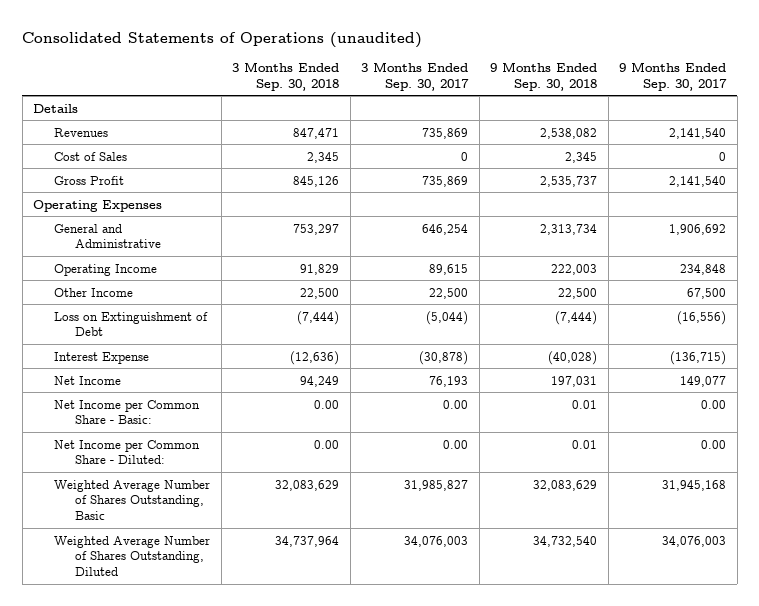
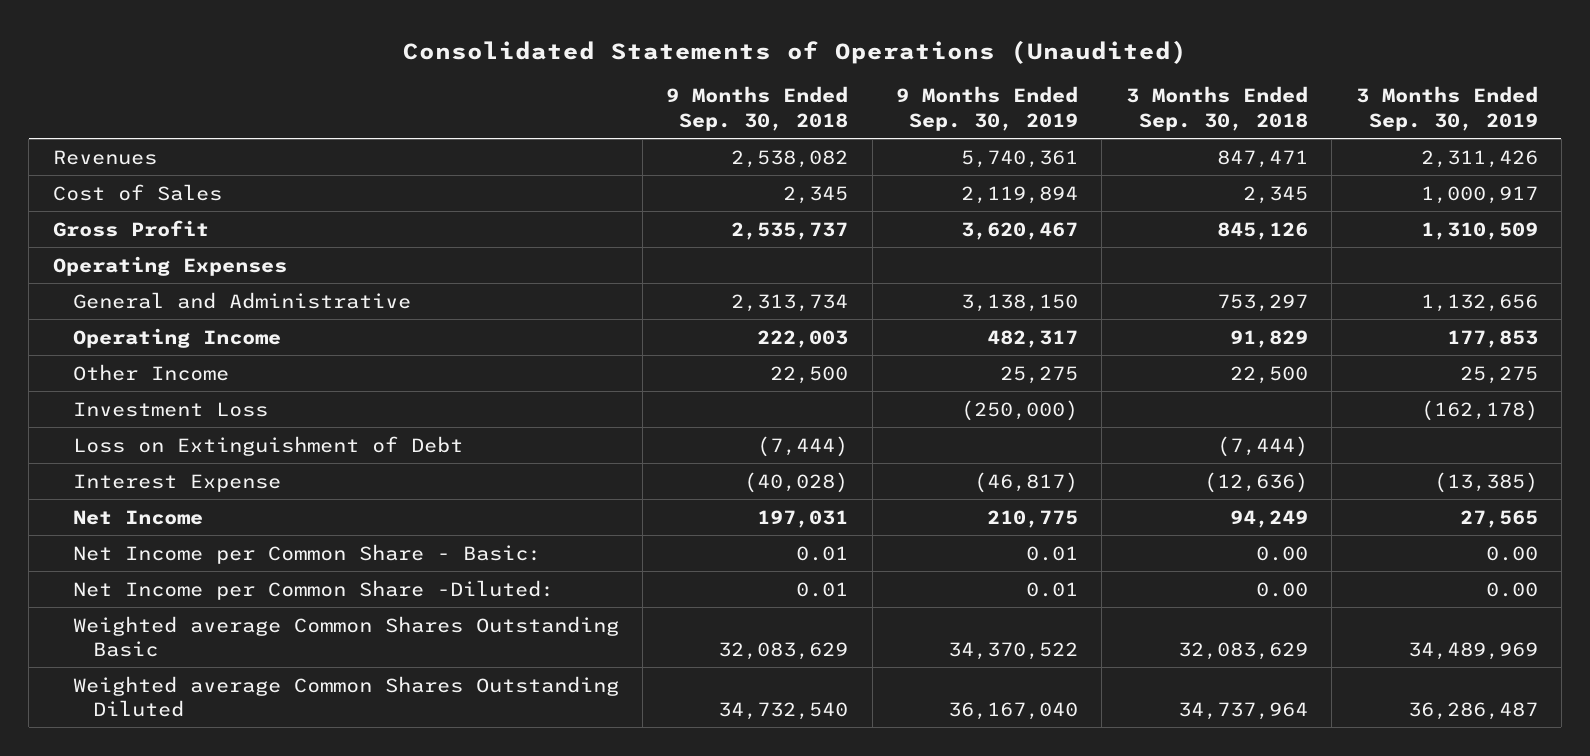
- Consolidated Statements of Operations (unaudited)
+ Consolidated Statements of Operations (Unaudited)
- | 3 Months Ended Sep. 30, 2018 | 3 Months Ended Sep. 30, 2017 | 9 Months Ended Sep. 30, 2018 | 9 Months Ended Sep. 30, 2017
+ | 9 Months Ended Sep. 30, 2018 | 9 Months Ended Sep. 30, 2019 | 3 Months Ended Sep. 30, 2018 | 3 Months Ended Sep. 30, 2019
- Details
+ Investment Loss | | (250,000) | | (162,178)
- Net Income per Common Share - Diluted: | 0.00 | 0.00 | 0.01 | 0.00
- Weighted Average Number of Shares Outstanding, Basic | 32,083,629 | 31,985,827 | 32,083,629 | 31,945,168
- Weighted Average Number of Shares Outstanding, Diluted | 34,737,964 | 34,076,003 | 34,732,540 | 34,076,003
+ Net Income per Common Share -Diluted: | 0.01 | 0.01 | 0.00 | 0.00
+ Weighted average Common Shares Outstanding Basic | 32,083,629 | 34,370,522 | 32,083,629 | 34,489,969
+ Weighted average Common Shares Outstanding Diluted | 34,732,540 | 36,167,040 | 34,737,964 | 36,286,487

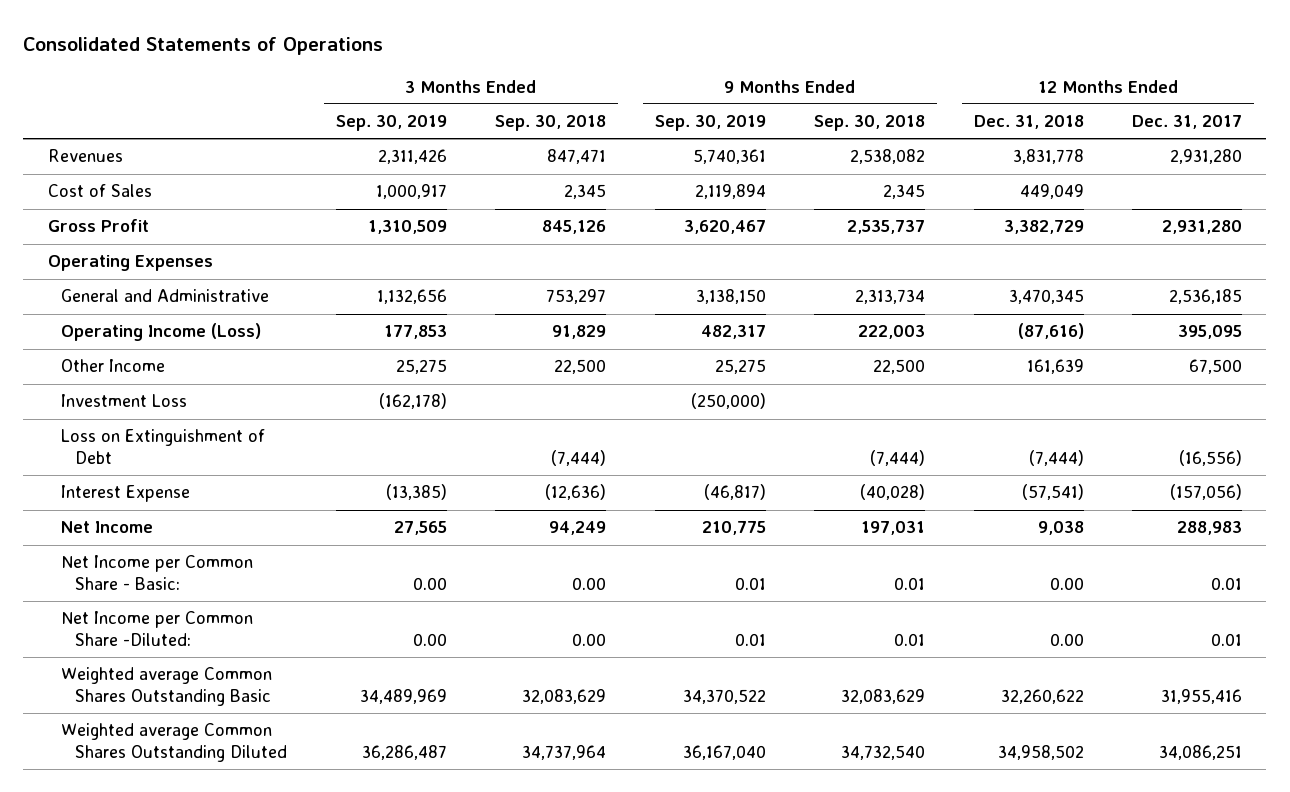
- Consolidated Statements of Operations (Unaudited)
+ Consolidated Statements of Operations
- | 9 Months Ended Sep. 30, 2018 | 9 Months Ended Sep. 30, 2019 | 3 Months Ended Sep. 30, 2018 | 3 Months Ended Sep. 30, 2019
+ | 3 Months Ended Sep. 30, 2019 | 3 Months Ended Sep. 30, 2018 | 9 Months Ended Sep. 30, 2019 | 9 Months Ended Sep. 30, 2018 | 12 Months Ended Dec. 31, 2018 | 12 Months Ended Dec. 31, 2017
- Operating Income | 222,003 | 482,317 | 91,829 | 177,853
+ Operating Income (Loss) | 177,853 | 91,829 | 482,317 | 222,003 | (87,616) | 395,095

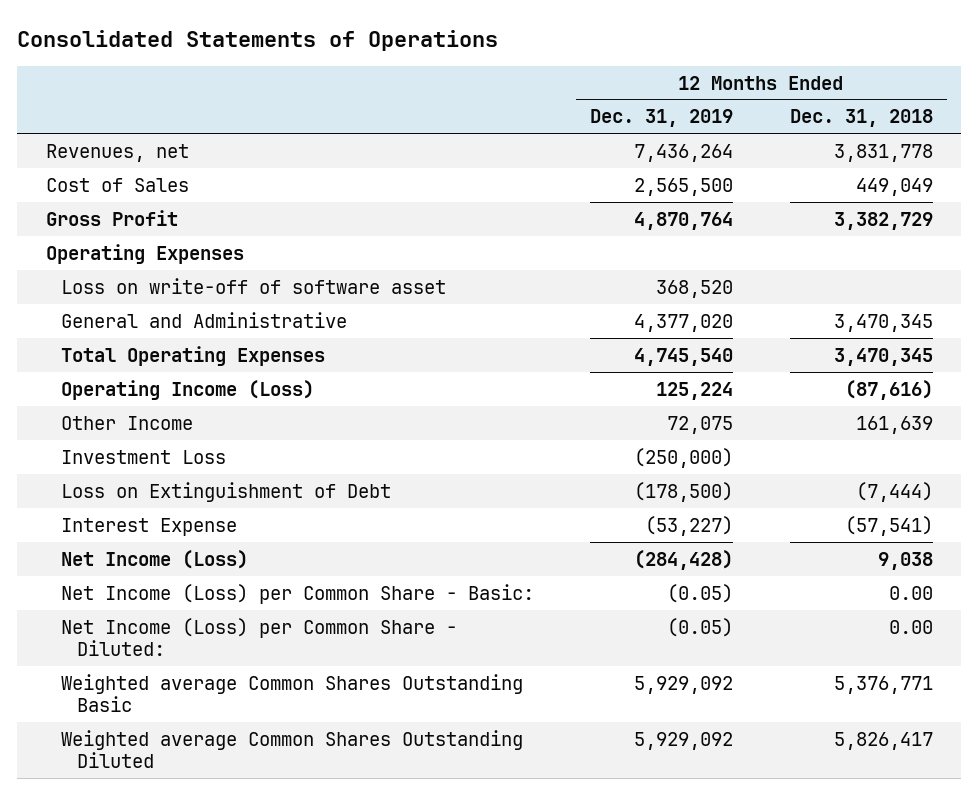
- | 3 Months Ended Sep. 30, 2019 | 3 Months Ended Sep. 30, 2018 | 9 Months Ended Sep. 30, 2019 | 9 Months Ended Sep. 30, 2018 | 12 Months Ended Dec. 31, 2018 | 12 Months Ended Dec. 31, 2017
+ | 12 Months Ended Dec. 31, 2019 | 12 Months Ended Dec. 31, 2018
- Revenues | 2,311,426 | 847,471 | 5,740,361 | 2,538,082 | 3,831,778 | 2,931,280
+ Revenues, net | 7,436,264 | 3,831,778
+ Loss on write-off of software asset | 368,520 |
+ Total Operating Expenses | 4,745,540 | 3,470,345
- Net Income | 27,565 | 94,249 | 210,775 | 197,031 | 9,038 | 288,983
- Net Income per Common Share - Basic: | 0.00 | 0.00 | 0.01 | 0.01 | 0.00 | 0.01
- Net Income per Common Share -Diluted: | 0.00 | 0.00 | 0.01 | 0.01 | 0.00 | 0.01
- Weighted average Common Shares Outstanding Basic | 34,489,969 | 32,083,629 | 34,370,522 | 32,083,629 | 32,260,622 | 31,955,416
- Weighted average Common Shares Outstanding Diluted | 36,286,487 | 34,737,964 | 36,167,040 | 34,732,540 | 34,958,502 | 34,086,251
+ Net Income (Loss) | (284,428) | 9,038
+ Net Income (Loss) per Common Share - Basic: | (0.05) | 0.00
+ Net Income (Loss) per Common Share - Diluted: | (0.05) | 0.00
+ Weighted average Common Shares Outstanding Basic | 5,929,092 | 5,376,771
+ Weighted average Common Shares Outstanding Diluted | 5,929,092 | 5,826,417

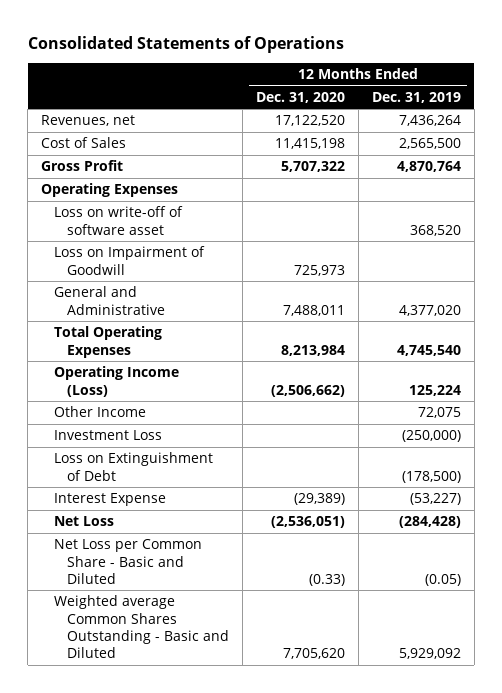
- | 12 Months Ended Dec. 31, 2019 | 12 Months Ended Dec. 31, 2018
+ | 12 Months Ended Dec. 31, 2020 | 12 Months Ended Dec. 31, 2019
+ Loss on Impairment of Goodwill | 725,973 |
- Net Income (Loss) | (284,428) | 9,038
- Net Income (Loss) per Common Share - Basic: | (0.05) | 0.00
- Net Income (Loss) per Common Share - Diluted: | (0.05) | 0.00
- Weighted average Common Shares Outstanding Basic | 5,929,092 | 5,376,771
- Weighted average Common Shares Outstanding Diluted | 5,929,092 | 5,826,417
+ Net Loss | (2,536,051) | (284,428)
+ Net Loss per Common Share - Basic and Diluted | (0.33) | (0.05)
+ Weighted average Common Shares Outstanding - Basic and Diluted | 7,705,620 | 5,929,092

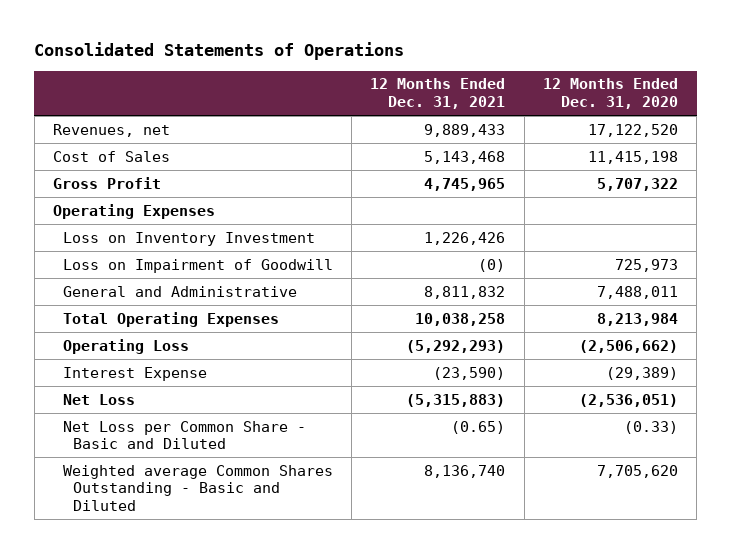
- | 12 Months Ended Dec. 31, 2020 | 12 Months Ended Dec. 31, 2019
+ | 12 Months Ended Dec. 31, 2021 | 12 Months Ended Dec. 31, 2020
- Loss on write-off of software asset | | 368,520
+ Loss on Inventory Investment | 1,226,426 |
- Operating Income (Loss) | (2,506,662) | 125,224
- Other Income | | 72,075
- Investment Loss | | (250,000)
- Loss on Extinguishment of Debt | | (178,500)
+ Operating Loss | (5,292,293) | (2,506,662)

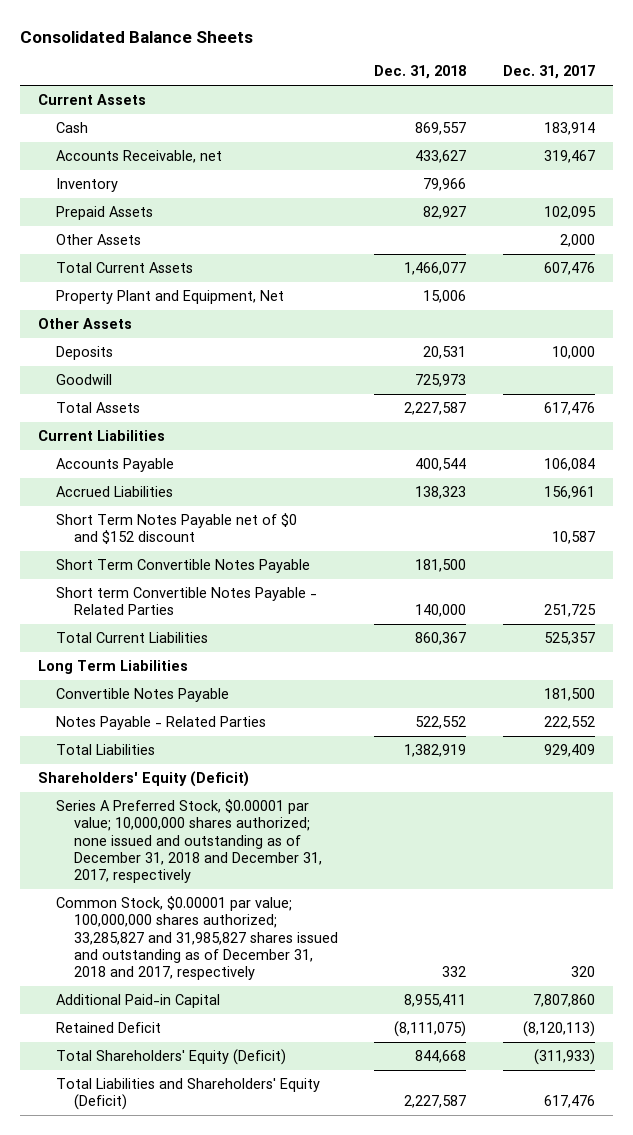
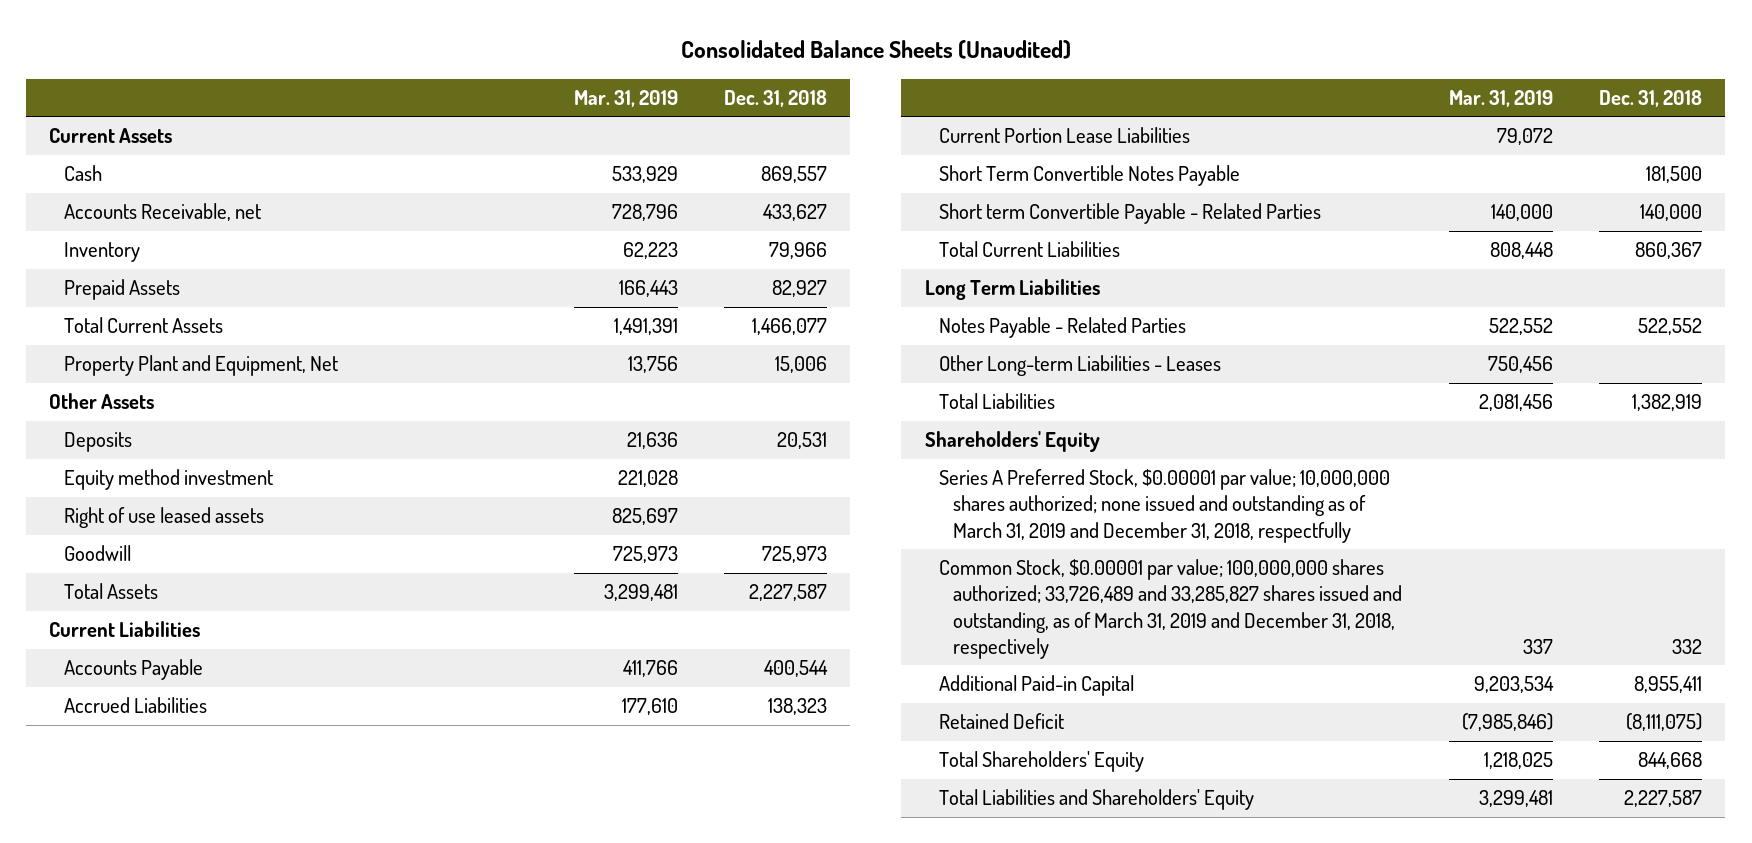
- Consolidated Balance Sheets
+ Consolidated Balance Sheets (Unaudited)
- | Dec. 31, 2018 | Dec. 31, 2017
+ | Mar. 31, 2019 | Dec. 31, 2018
- Other Assets | | 2,000
+ Equity method investment | 221,028 |
+ Right of use leased assets | 825,697 |
- Short Term Notes Payable net of $0 and $152 discount | | 10,587
+ Current Portion Lease Liabilities | 79,072 |
- Short term Convertible Notes Payable - Related Parties | 140,000 | 251,725
+ Short term Convertible Payable - Related Parties | 140,000 | 140,000
- Convertible Notes Payable | | 181,500
+ Other Long-term Liabilities - Leases | 750,456 |
- Shareholders' Equity (Deficit)
- Series A Preferred Stock, $0.00001 par value; 10,000,000 shares authorized; none issued and outstanding as of December 31, 2018 and December 31, 2017, respectively
- Common Stock, $0.00001 par value; 100,000,000 shares authorized; 33,285,827 and 31,985,827 shares issued and outstanding as of December 31, 2018 and 2017, respectively | 332 | 320
+ Shareholders' Equity
+ Series A Preferred Stock, $0.00001 par value; 10,000,000 shares authorized; none issued and outstanding as of March 31, 2019 and December 31, 2018, respectfully
+ Common Stock, $0.00001 par value; 100,000,000 shares authorized; 33,726,489 and 33,285,827 shares issued and outstanding, as of March 31, 2019 and December 31, 2018, respectively | 337 | 332
- Total Shareholders' Equity (Deficit) | 844,668 | (311,933)
- Total Liabilities and Shareholders' Equity (Deficit) | 2,227,587 | 617,476
+ Total Shareholders' Equity | 1,218,025 | 844,668
+ Total Liabilities and Shareholders' Equity | 3,299,481 | 2,227,587

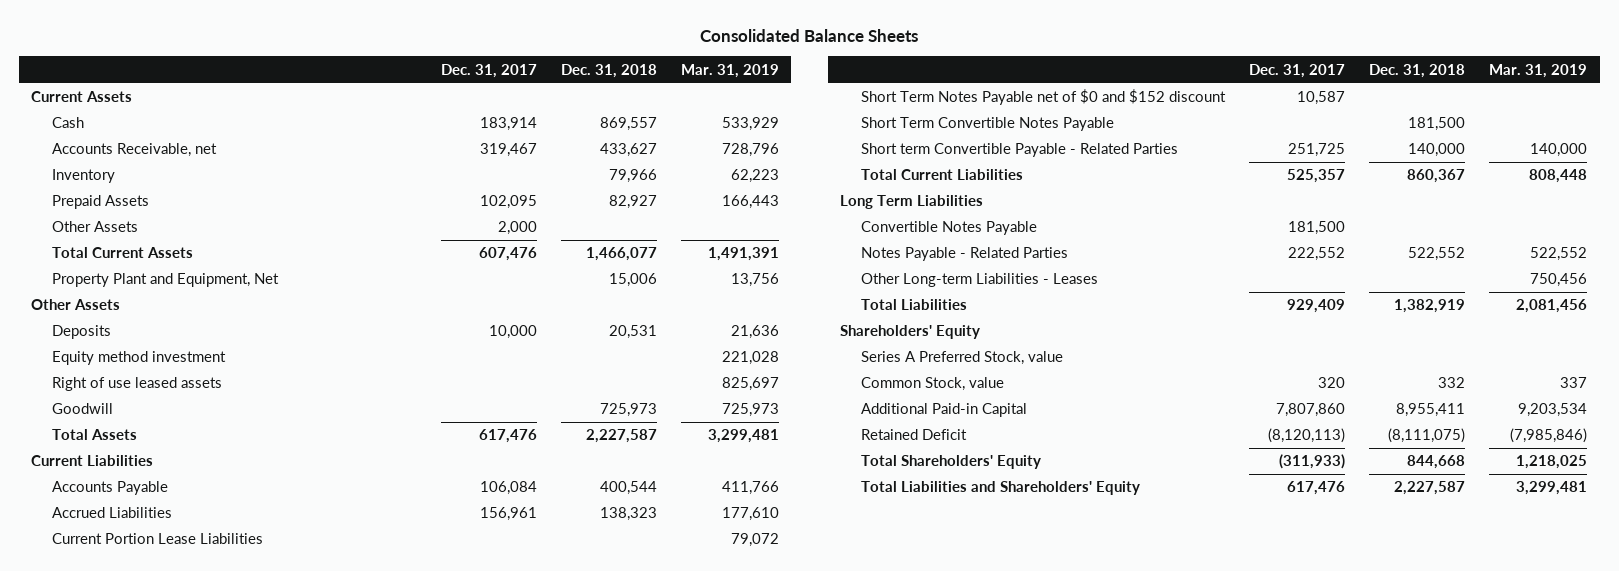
- Consolidated Balance Sheets (Unaudited)
+ Consolidated Balance Sheets
- | Mar. 31, 2019 | Dec. 31, 2018
+ | Dec. 31, 2017 | Dec. 31, 2018 | Mar. 31, 2019
+ Other Assets | 2,000 | |
+ Short Term Notes Payable net of $0 and $152 discount | 10,587 | |
+ Convertible Notes Payable | 181,500 | |
- Series A Preferred Stock, $0.00001 par value; 10,000,000 shares authorized; none issued and outstanding as of March 31, 2019 and December 31, 2018, respectfully
- Common Stock, $0.00001 par value; 100,000,000 shares authorized; 33,726,489 and 33,285,827 shares issued and outstanding, as of March 31, 2019 and December 31, 2018, respectively | 337 | 332
+ Series A Preferred Stock, value
+ Common Stock, value | 320 | 332 | 337

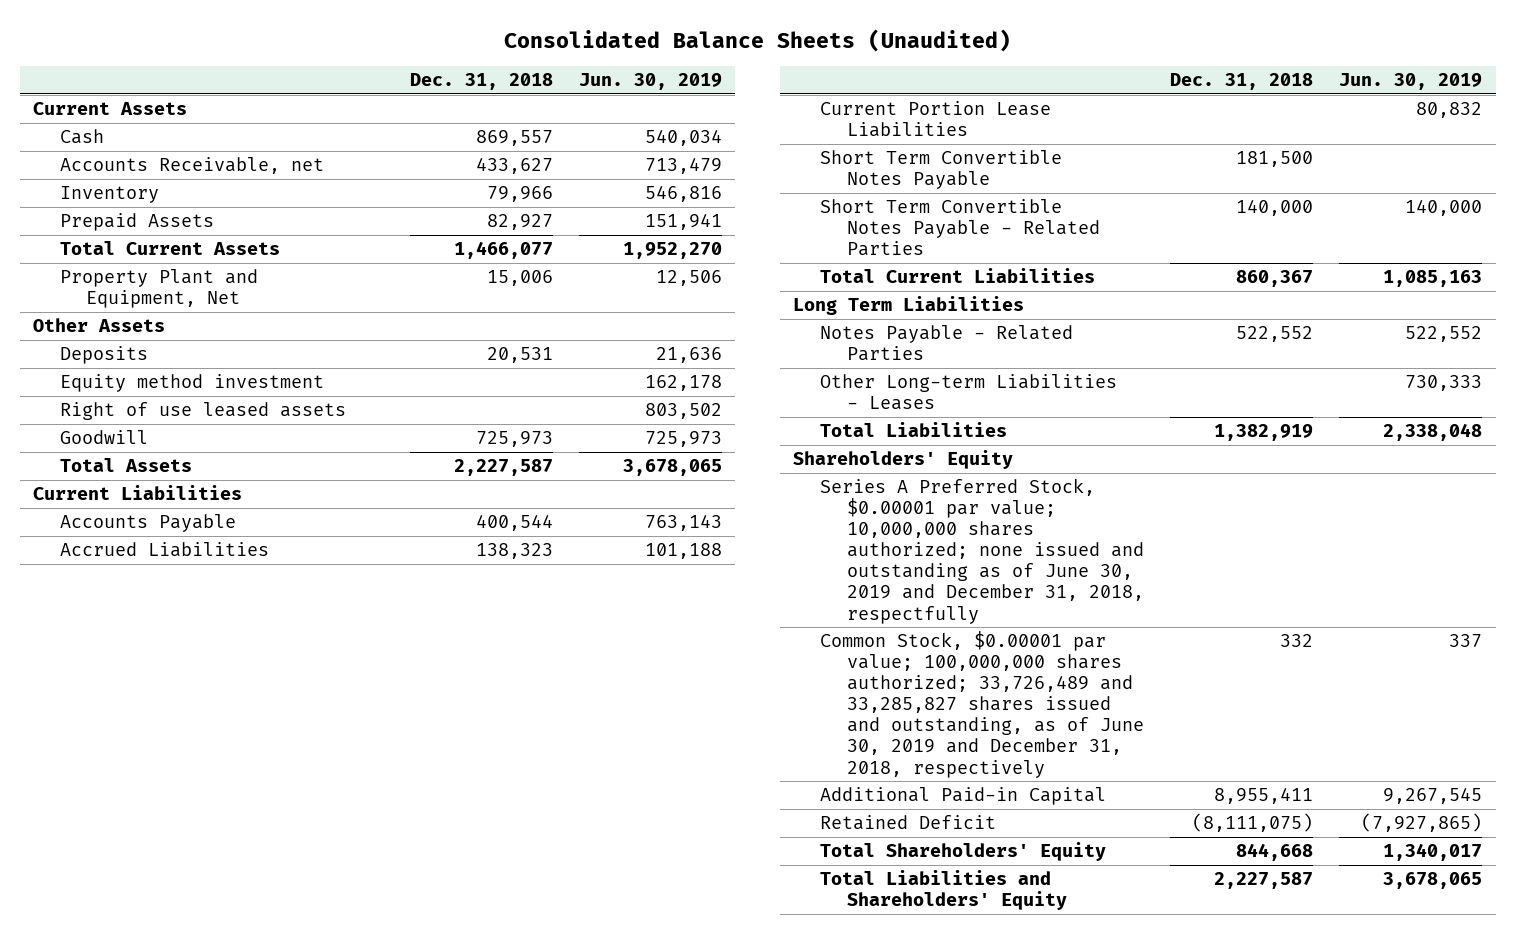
- Consolidated Balance Sheets
+ Consolidated Balance Sheets (Unaudited)
- | Dec. 31, 2017 | Dec. 31, 2018 | Mar. 31, 2019
+ | Dec. 31, 2018 | Jun. 30, 2019
- Other Assets | 2,000 | |
- Short Term Notes Payable net of $0 and $152 discount | 10,587 | |
- Short term Convertible Payable - Related Parties | 251,725 | 140,000 | 140,000
+ Short Term Convertible Notes Payable - Related Parties | 140,000 | 140,000
- Convertible Notes Payable | 181,500 | |
- Series A Preferred Stock, value
- Common Stock, value | 320 | 332 | 337
+ Series A Preferred Stock, $0.00001 par value; 10,000,000 shares authorized; none issued and outstanding as of June 30, 2019 and December 31, 2018, respectfully
+ Common Stock, $0.00001 par value; 100,000,000 shares authorized; 33,726,489 and 33,285,827 shares issued and outstanding, as of June 30, 2019 and December 31, 2018, respectively | 332 | 337

